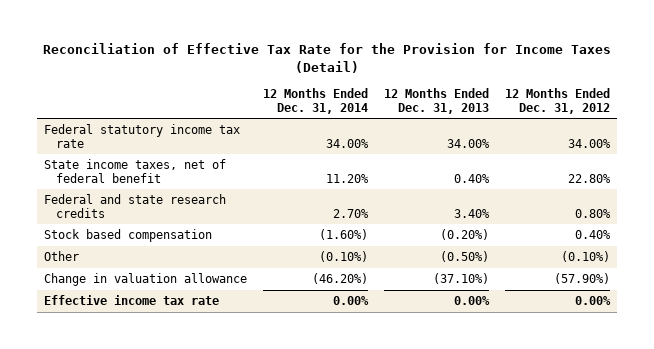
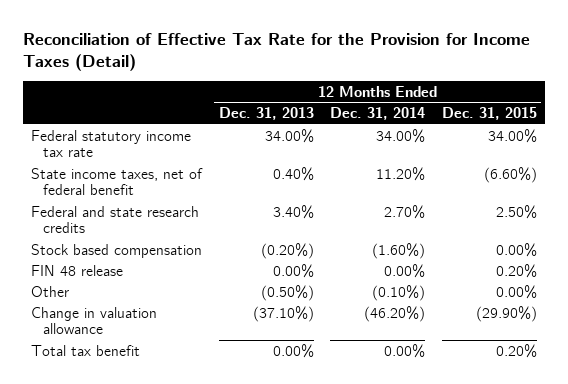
- | 12 Months Ended Dec. 31, 2014 | 12 Months Ended Dec. 31, 2013 | 12 Months Ended Dec. 31, 2012
+ | 12 Months Ended Dec. 31, 2013 | 12 Months Ended Dec. 31, 2014 | 12 Months Ended Dec. 31, 2015
+ FIN 48 release | 0.00% | 0.00% | 0.20%
- Effective income tax rate | 0.00% | 0.00% | 0.00%
+ Total tax benefit | 0.00% | 0.00% | 0.20%

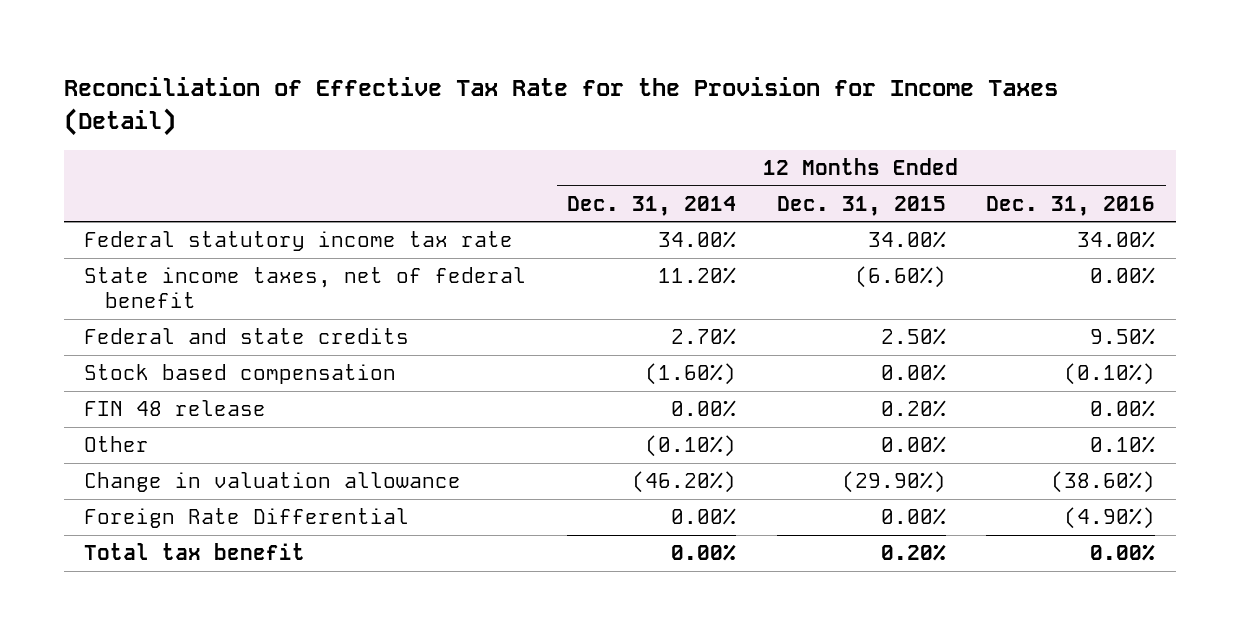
- | 12 Months Ended Dec. 31, 2013 | 12 Months Ended Dec. 31, 2014 | 12 Months Ended Dec. 31, 2015
+ | 12 Months Ended Dec. 31, 2014 | 12 Months Ended Dec. 31, 2015 | 12 Months Ended Dec. 31, 2016
- Federal and state research credits | 3.40% | 2.70% | 2.50%
+ Federal and state credits | 2.70% | 2.50% | 9.50%
+ Foreign Rate Differential | 0.00% | 0.00% | (4.90%)

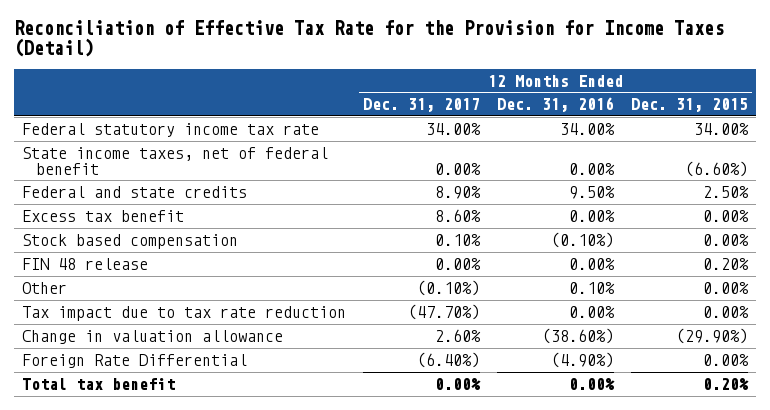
- | 12 Months Ended Dec. 31, 2014 | 12 Months Ended Dec. 31, 2015 | 12 Months Ended Dec. 31, 2016
+ | 12 Months Ended Dec. 31, 2017 | 12 Months Ended Dec. 31, 2016 | 12 Months Ended Dec. 31, 2015
+ Excess tax benefit | 8.60% | 0.00% | 0.00%
+ Tax impact due to tax rate reduction | (47.70%) | 0.00% | 0.00%

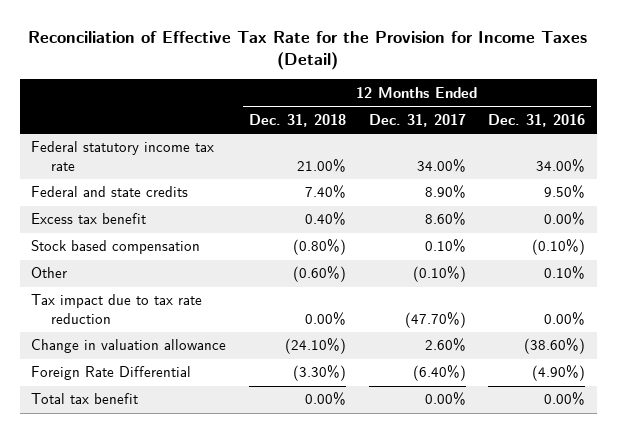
- | 12 Months Ended Dec. 31, 2017 | 12 Months Ended Dec. 31, 2016 | 12 Months Ended Dec. 31, 2015
+ | 12 Months Ended Dec. 31, 2018 | 12 Months Ended Dec. 31, 2017 | 12 Months Ended Dec. 31, 2016
- State income taxes, net of federal benefit | 0.00% | 0.00% | (6.60%)
- FIN 48 release | 0.00% | 0.00% | 0.20%

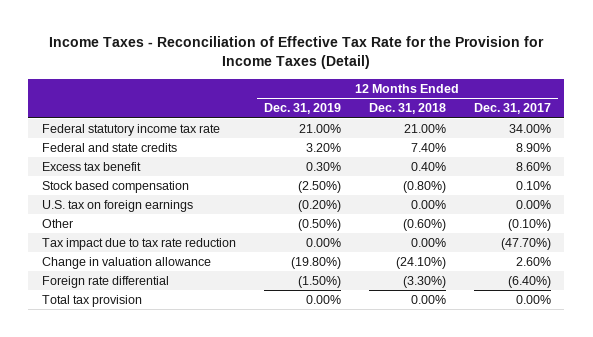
- Reconciliation of Effective Tax Rate for the Provision for Income Taxes (Detail)
+ Income Taxes - Reconciliation of Effective Tax Rate for the Provision for Income Taxes (Detail)
- | 12 Months Ended Dec. 31, 2018 | 12 Months Ended Dec. 31, 2017 | 12 Months Ended Dec. 31, 2016
+ | 12 Months Ended Dec. 31, 2019 | 12 Months Ended Dec. 31, 2018 | 12 Months Ended Dec. 31, 2017
+ U.S. tax on foreign earnings | (0.20%) | 0.00% | 0.00%
- Foreign Rate Differential | (3.30%) | (6.40%) | (4.90%)
- Total tax benefit | 0.00% | 0.00% | 0.00%
+ Foreign rate differential | (1.50%) | (3.30%) | (6.40%)
+ Total tax provision | 0.00% | 0.00% | 0.00%

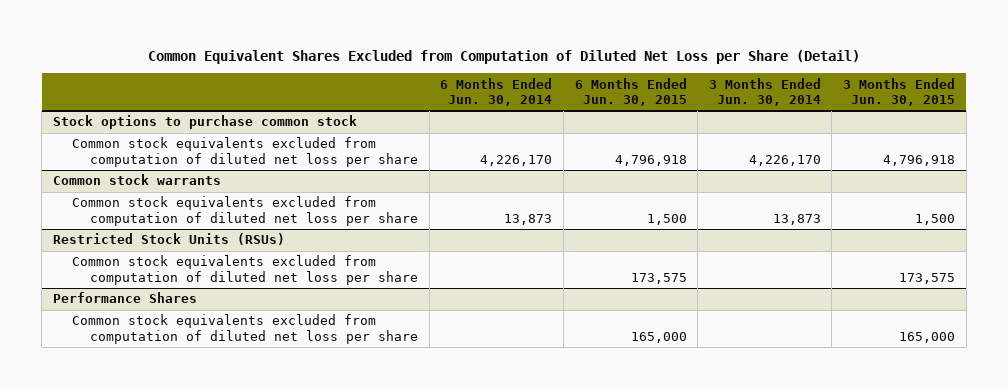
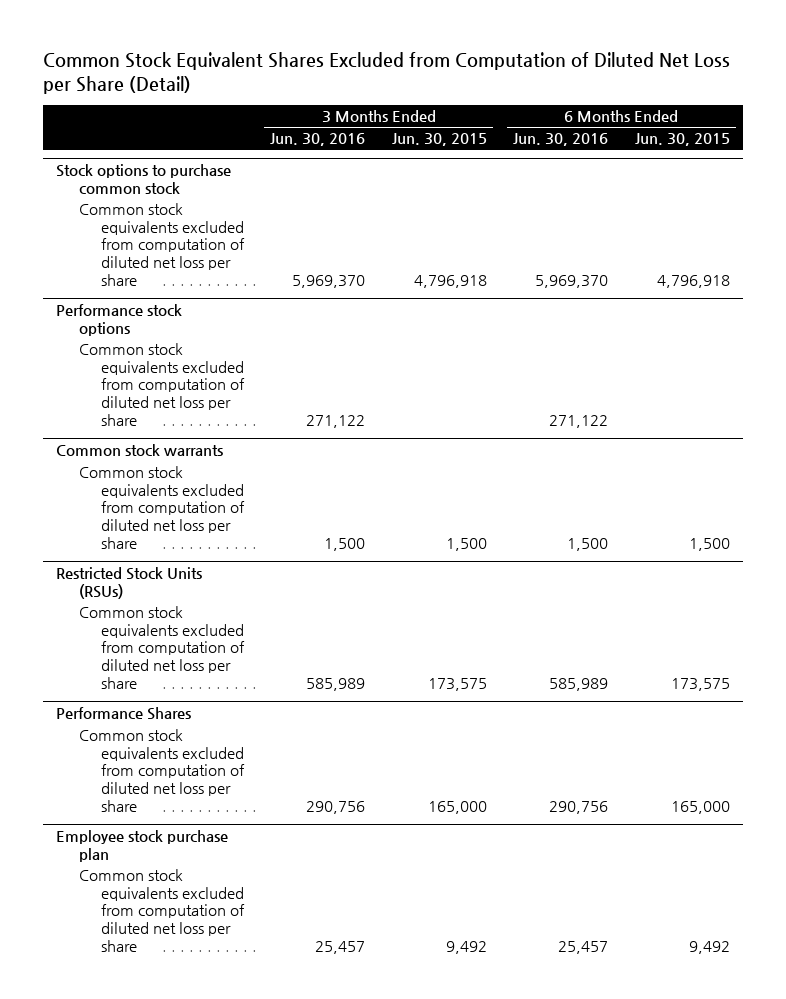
- Common Equivalent Shares Excluded from Computation of Diluted Net Loss per Share (Detail)
+ Common Stock Equivalent Shares Excluded from Computation of Diluted Net Loss per Share (Detail)
- | 6 Months Ended Jun. 30, 2014 | 6 Months Ended Jun. 30, 2015 | 3 Months Ended Jun. 30, 2014 | 3 Months Ended Jun. 30, 2015
+ | 3 Months Ended Jun. 30, 2016 | 3 Months Ended Jun. 30, 2015 | 6 Months Ended Jun. 30, 2016 | 6 Months Ended Jun. 30, 2015
+ Performance stock options
+ Common stock equivalents excluded from computation of diluted net loss per share | 271,122 | | 271,122 |
+ Employee stock purchase plan
+ Common stock equivalents excluded from computation of diluted net loss per share | 25,457 | 9,492 | 25,457 | 9,492

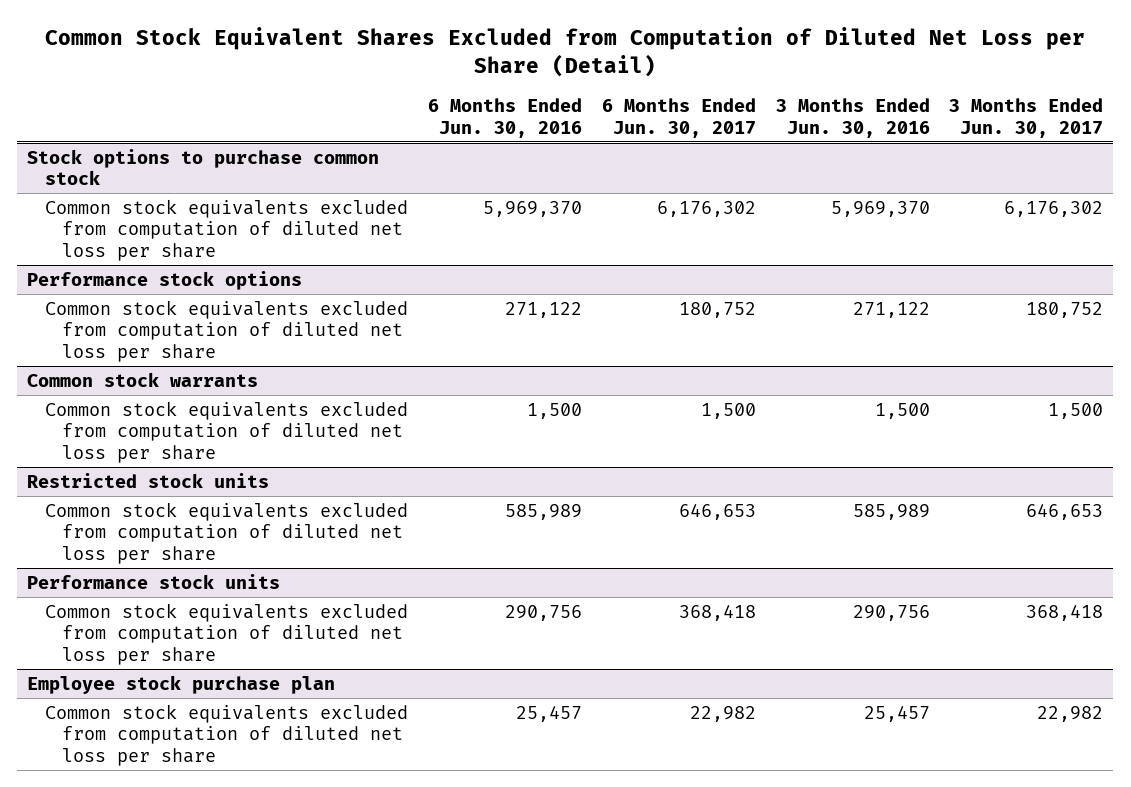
- | 3 Months Ended Jun. 30, 2016 | 3 Months Ended Jun. 30, 2015 | 6 Months Ended Jun. 30, 2016 | 6 Months Ended Jun. 30, 2015
+ | 6 Months Ended Jun. 30, 2016 | 6 Months Ended Jun. 30, 2017 | 3 Months Ended Jun. 30, 2016 | 3 Months Ended Jun. 30, 2017
- Restricted Stock Units (RSUs)
+ Restricted stock units
- Performance Shares
+ Performance stock units

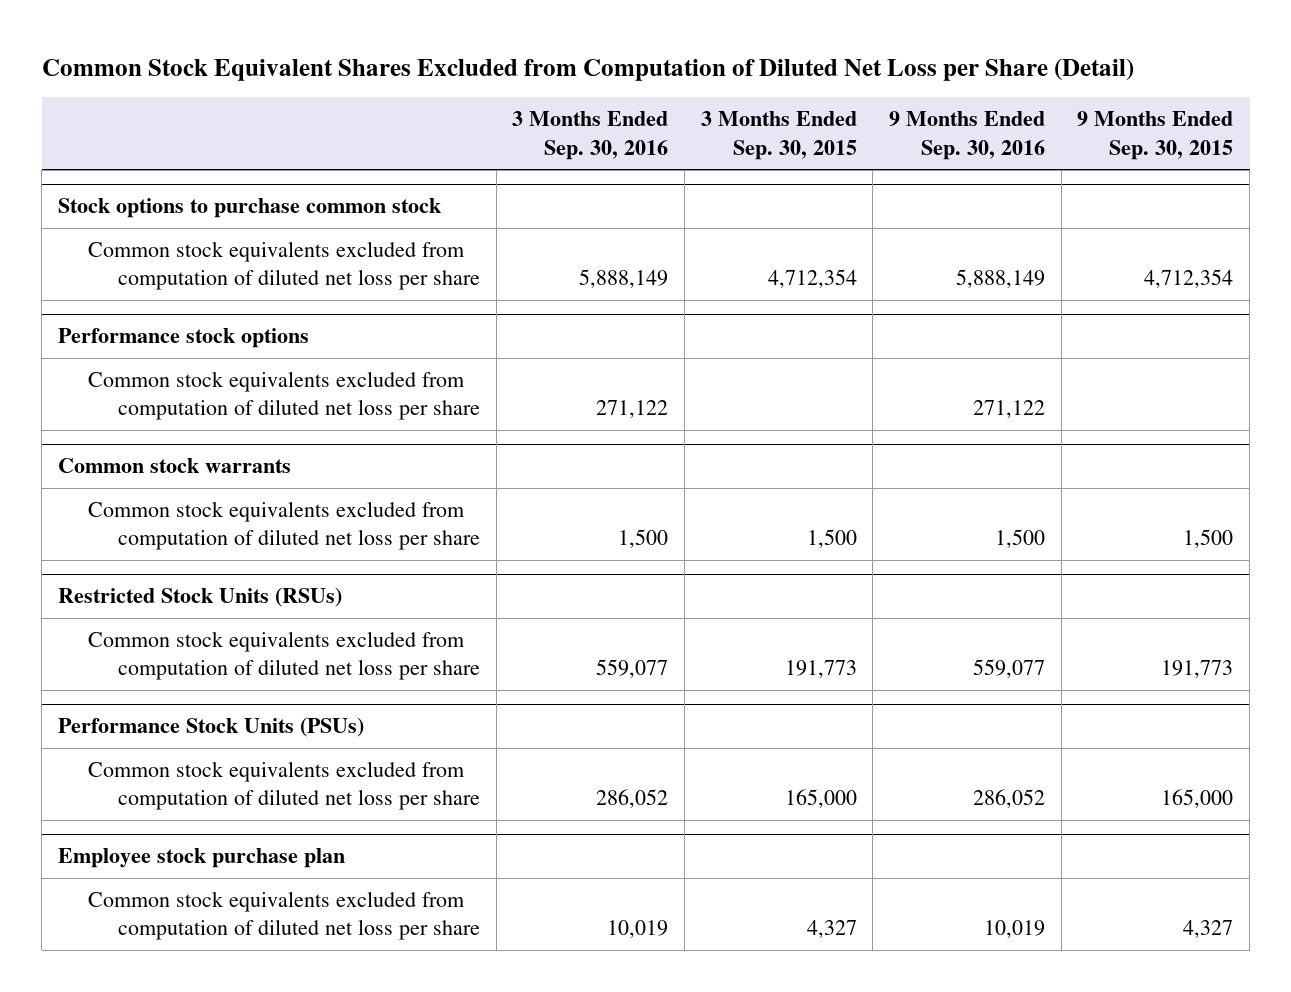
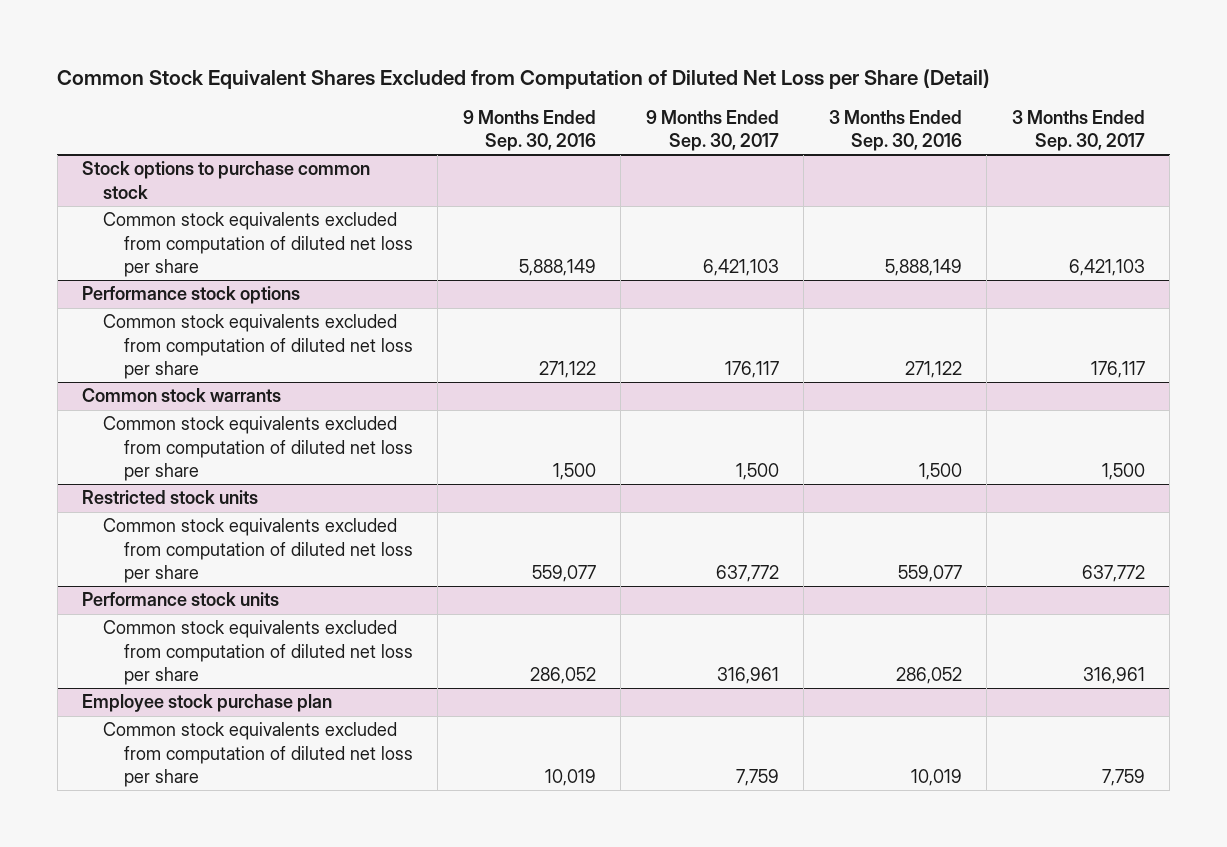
- | 3 Months Ended Sep. 30, 2016 | 3 Months Ended Sep. 30, 2015 | 9 Months Ended Sep. 30, 2016 | 9 Months Ended Sep. 30, 2015
+ | 9 Months Ended Sep. 30, 2016 | 9 Months Ended Sep. 30, 2017 | 3 Months Ended Sep. 30, 2016 | 3 Months Ended Sep. 30, 2017
- Restricted Stock Units (RSUs)
+ Restricted stock units
- Performance Stock Units (PSUs)
+ Performance stock units

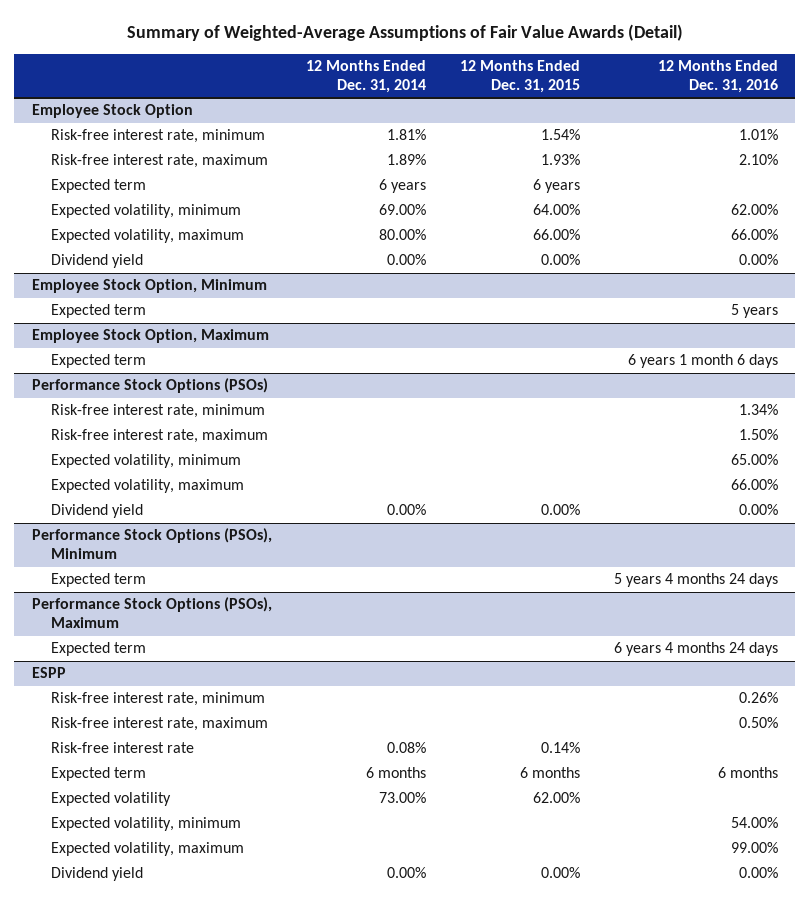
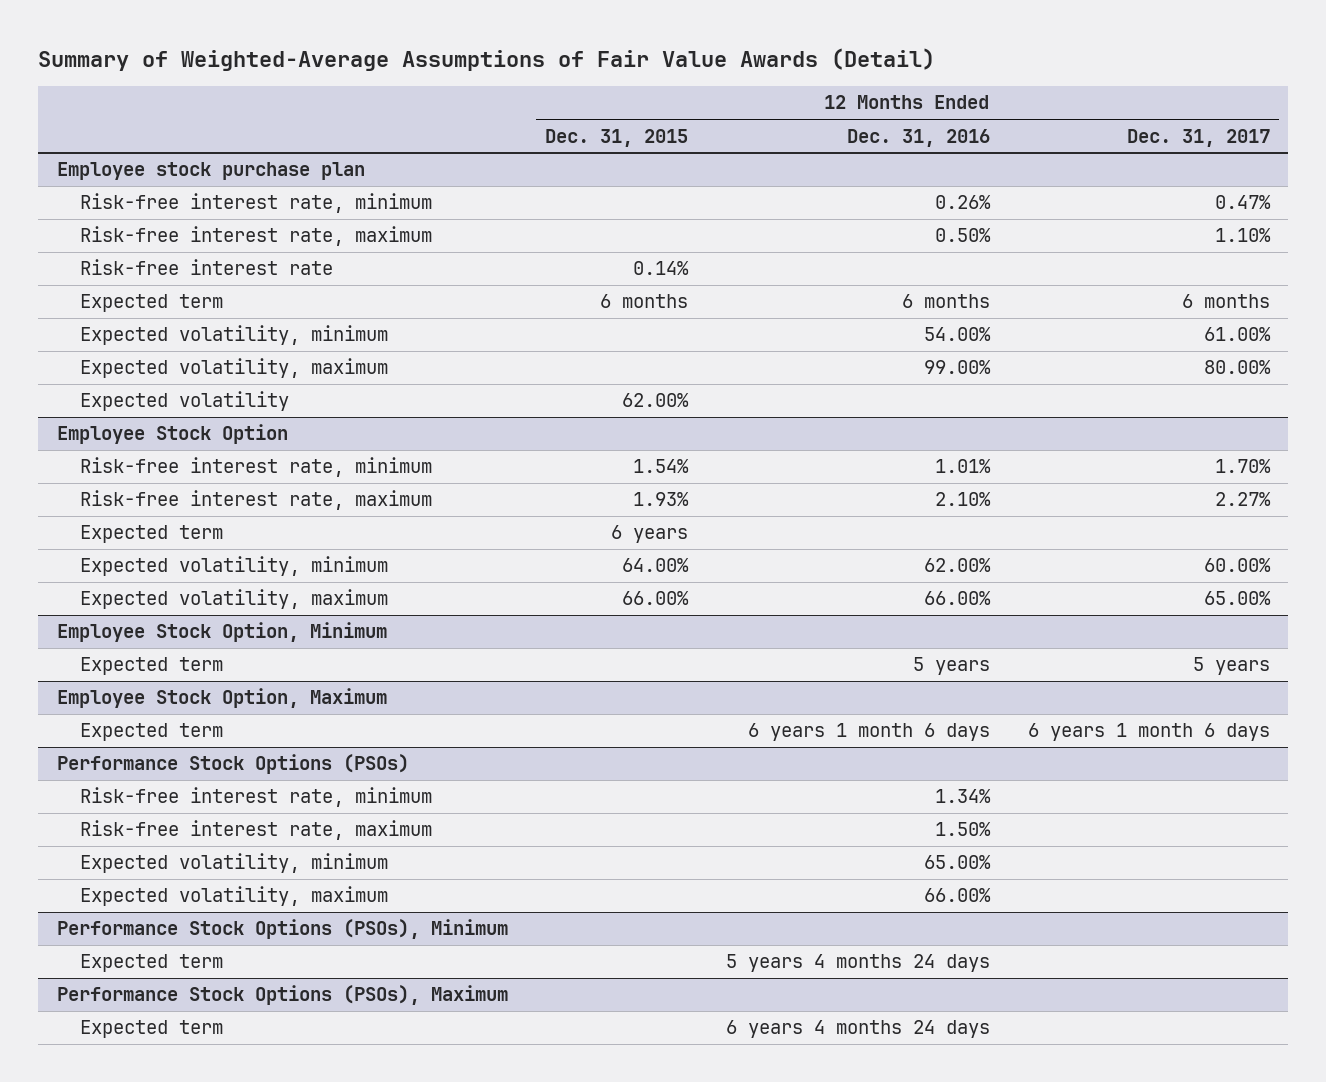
- | 12 Months Ended Dec. 31, 2014 | 12 Months Ended Dec. 31, 2015 | 12 Months Ended Dec. 31, 2016
+ | 12 Months Ended Dec. 31, 2015 | 12 Months Ended Dec. 31, 2016 | 12 Months Ended Dec. 31, 2017
+ Employee stock purchase plan
+ Risk-free interest rate, minimum | | 0.26% | 0.47%
+ Risk-free interest rate, maximum | | 0.50% | 1.10%
+ Risk-free interest rate | 0.14% | |
+ Expected term | 6 months | 6 months | 6 months
+ Expected volatility, minimum | | 54.00% | 61.00%
+ Expected volatility, maximum | | 99.00% | 80.00%
+ Expected volatility | 62.00% | |
@ Employee Stock Option
- Dividend yield | 0.00% | 0.00% | 0.00%
@ Performance Stock Options (PSOs)
- Dividend yield | 0.00% | 0.00% | 0.00%
- ESPP
- Risk-free interest rate, minimum | | | 0.26%
- Risk-free interest rate, maximum | | | 0.50%
- Risk-free interest rate | 0.08% | 0.14% |
- Expected term | 6 months | 6 months | 6 months
- Expected volatility | 73.00% | 62.00% |
- Expected volatility, minimum | | | 54.00%
- Expected volatility, maximum | | | 99.00%
- Dividend yield | 0.00% | 0.00% | 0.00%

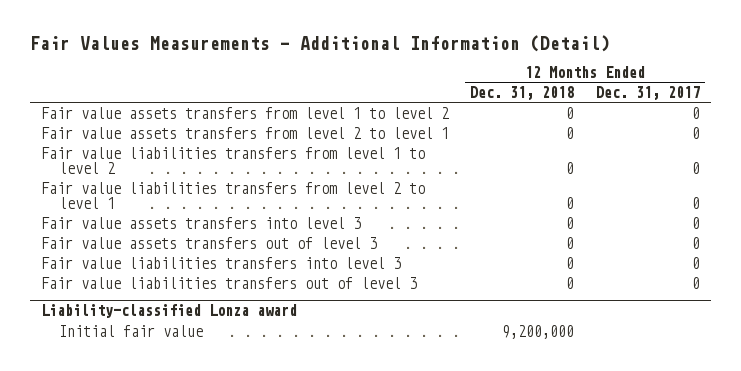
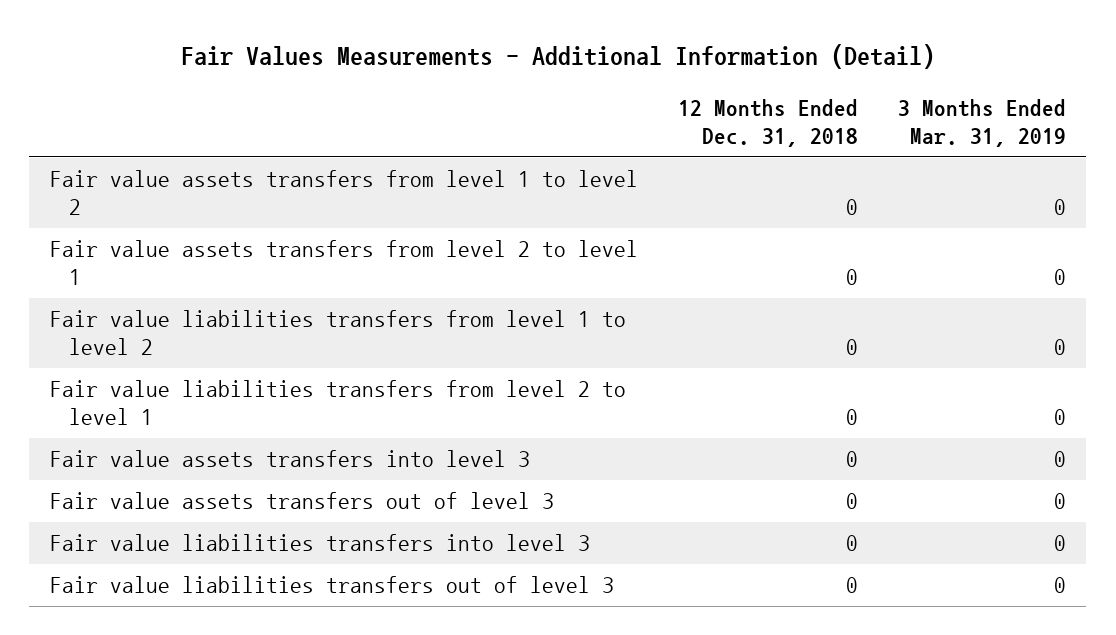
- | 12 Months Ended Dec. 31, 2018 | 12 Months Ended Dec. 31, 2017
+ | 12 Months Ended Dec. 31, 2018 | 3 Months Ended Mar. 31, 2019
- Liability-classified Lonza award
- Initial fair value | 9,200,000 |

